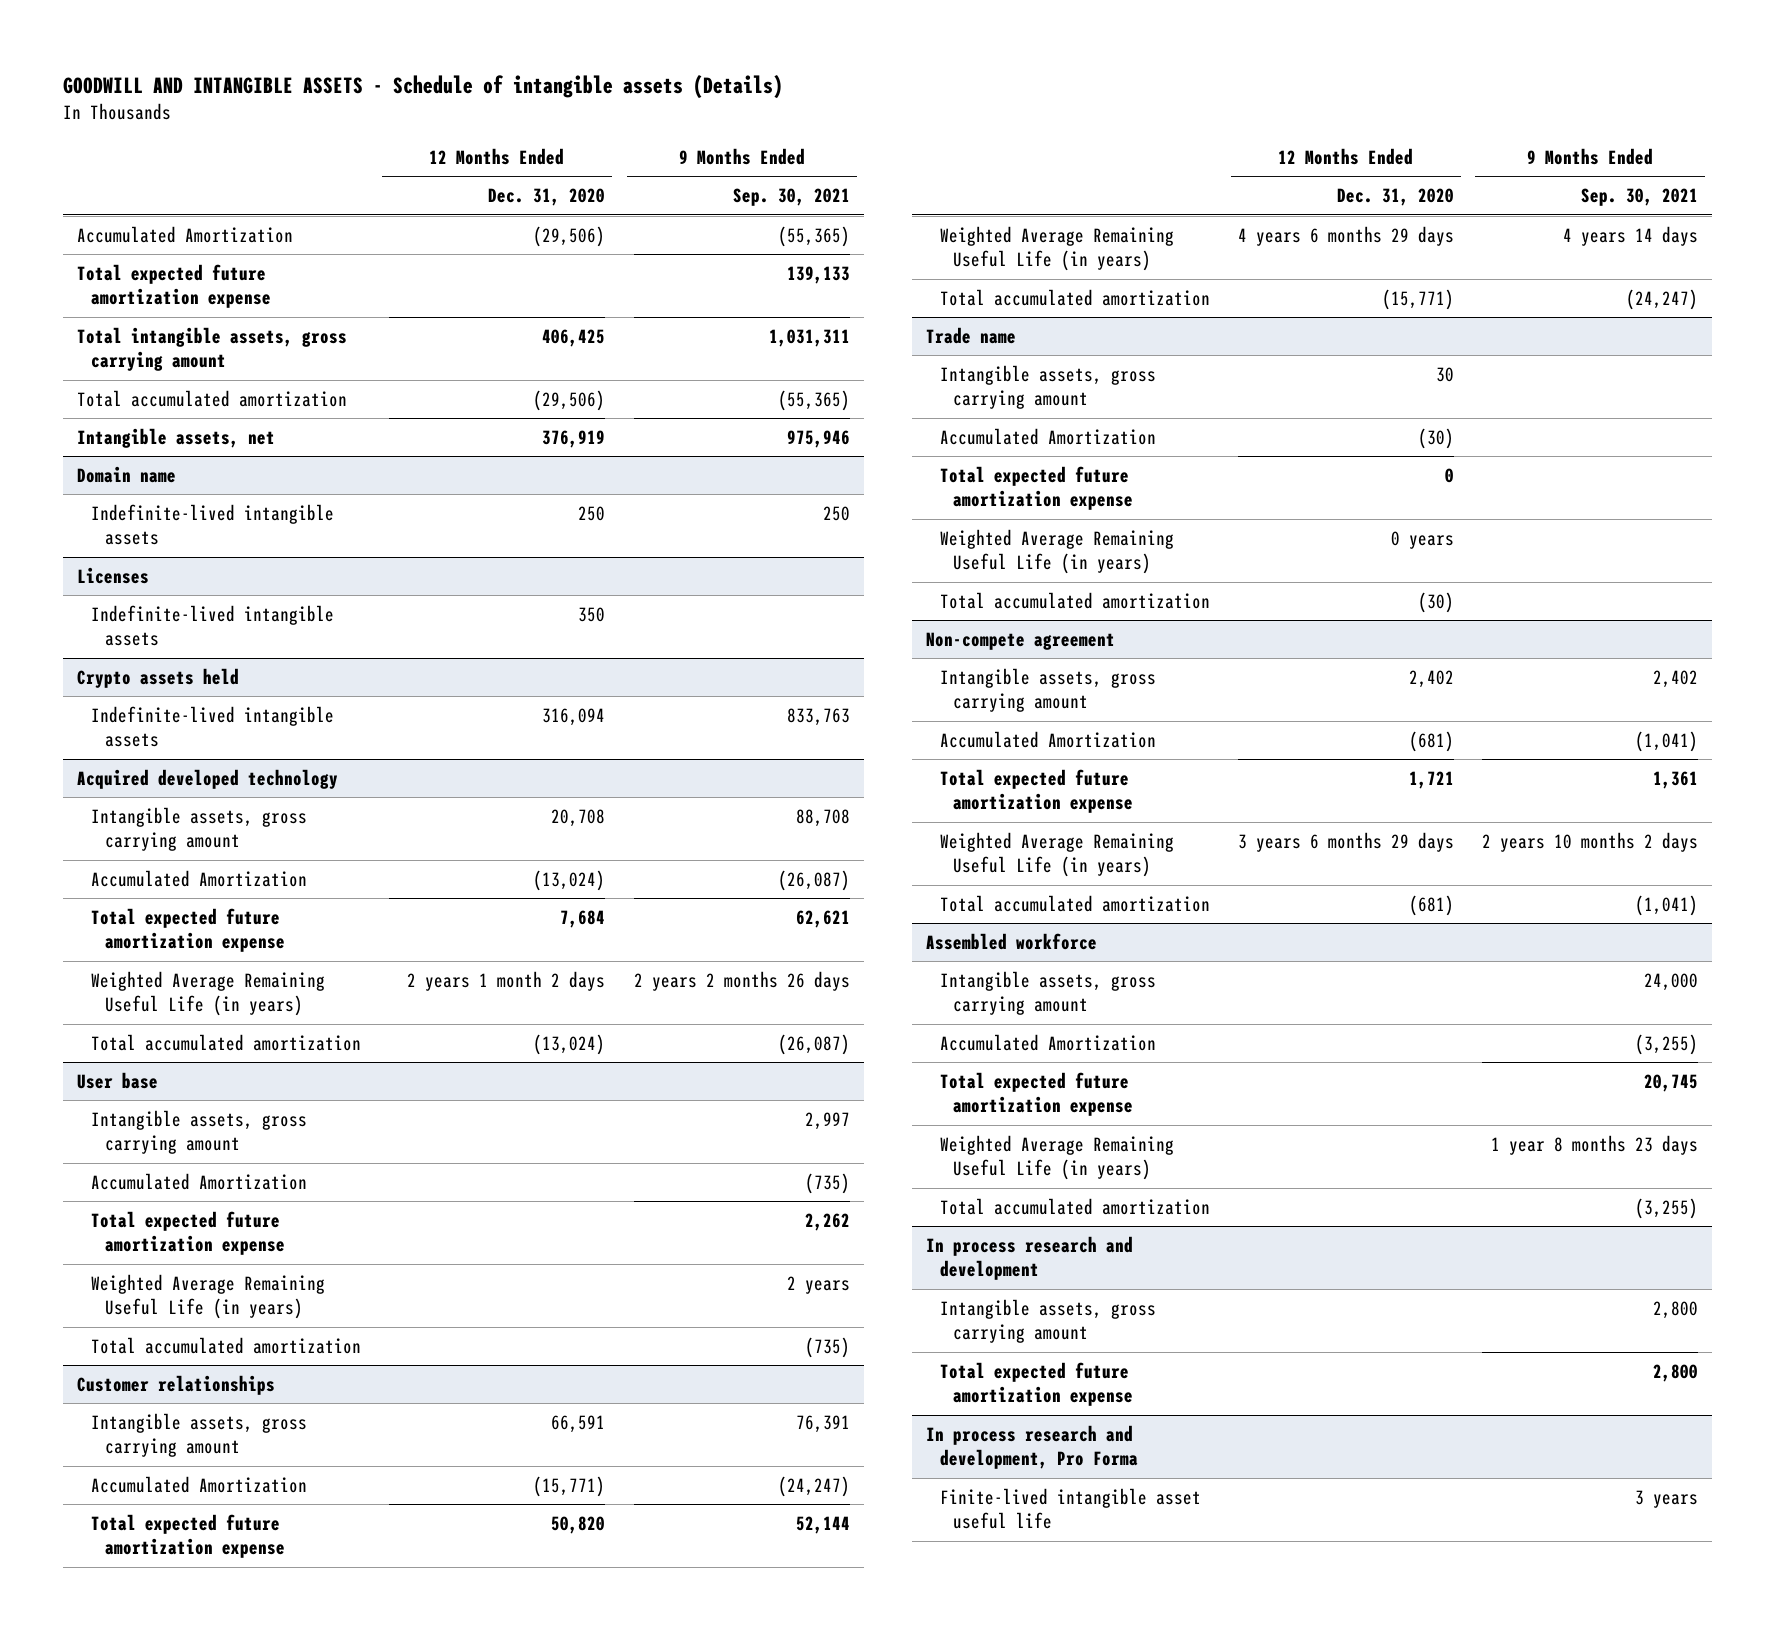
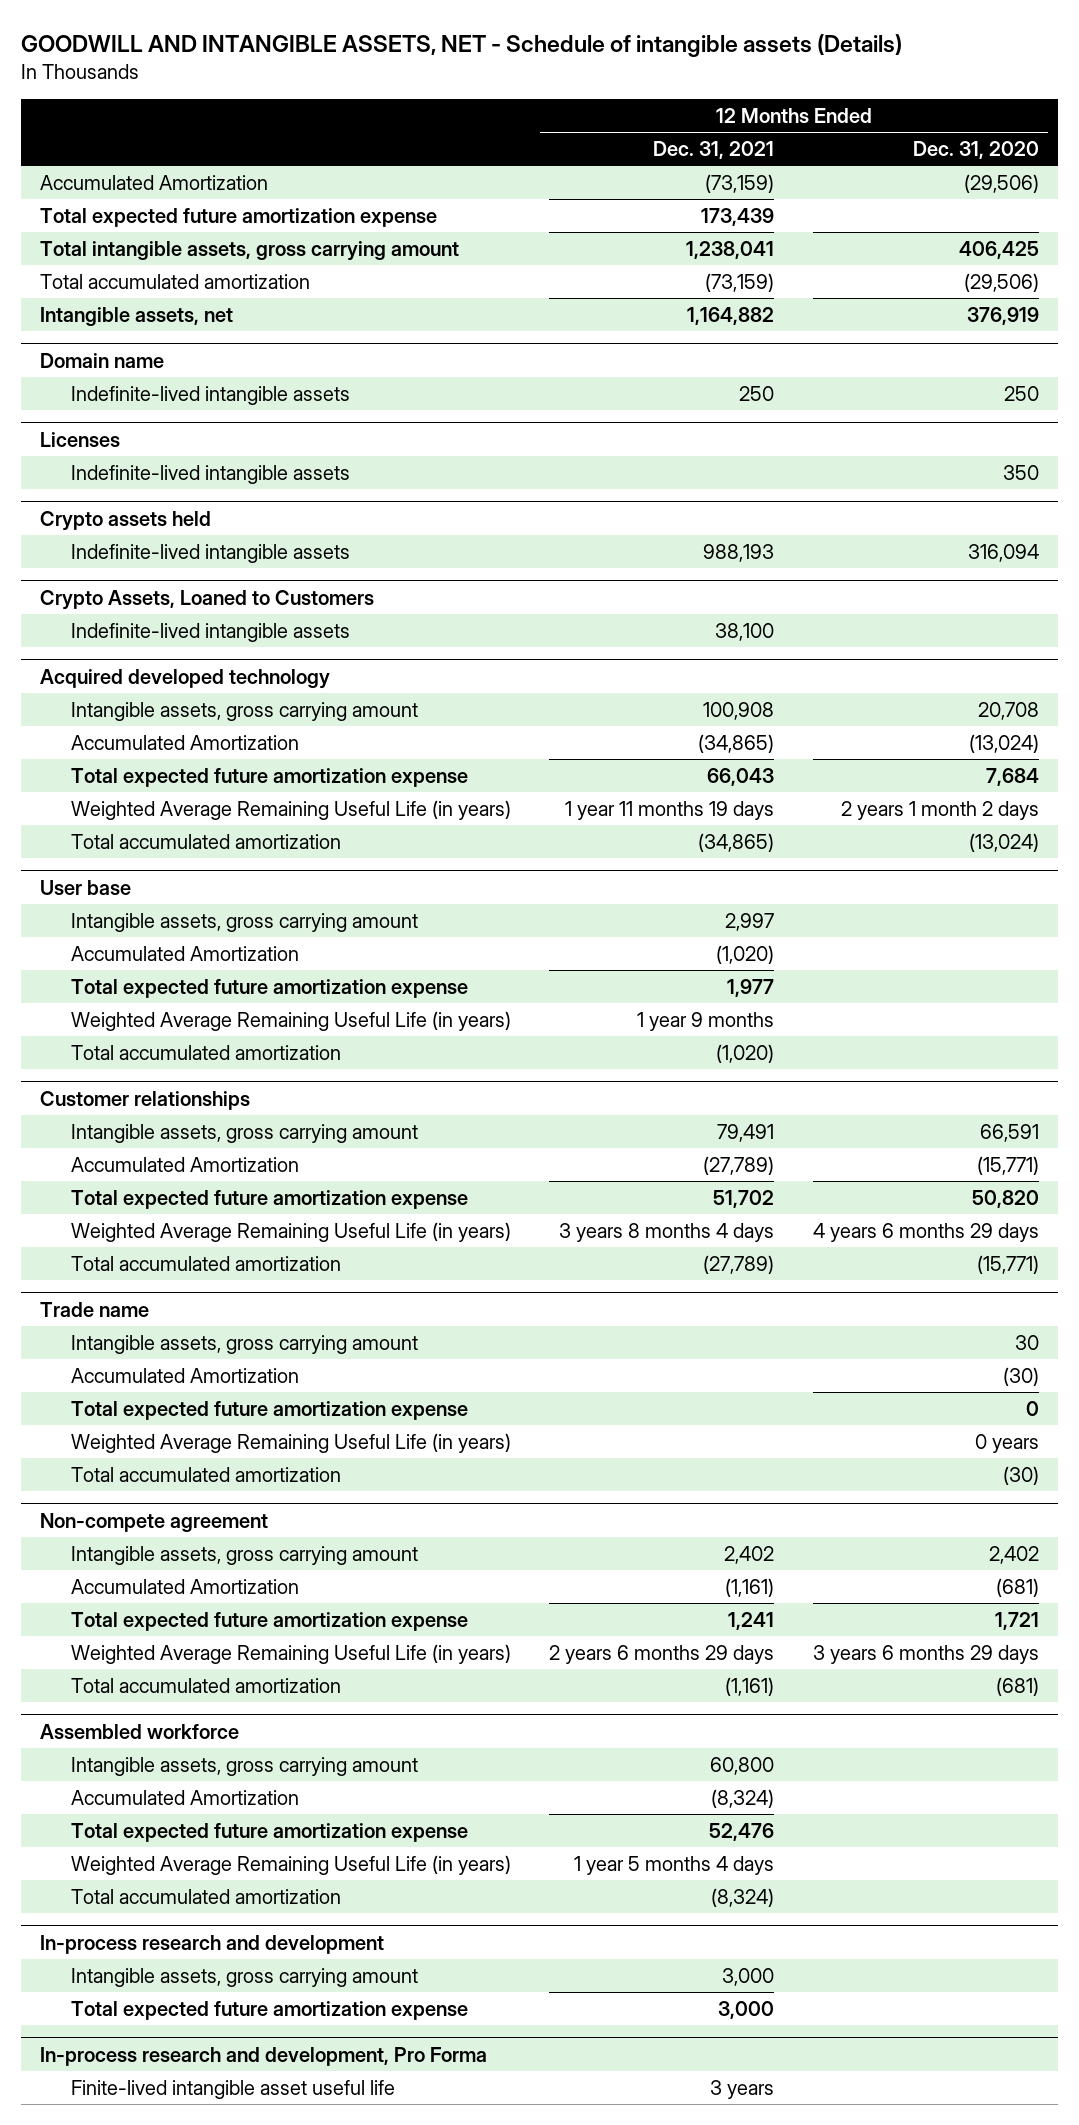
- GOODWILL AND INTANGIBLE ASSETS - Schedule of intangible assets (Details)
+ GOODWILL AND INTANGIBLE ASSETS, NET - Schedule of intangible assets (Details)
- | 12 Months Ended Dec. 31, 2020 | 9 Months Ended Sep. 30, 2021
+ | 12 Months Ended Dec. 31, 2021 | 12 Months Ended Dec. 31, 2020
+ Crypto Assets, Loaned to Customers
+ Indefinite-lived intangible assets | 38,100 |
- In process research and development
+ In-process research and development
- In process research and development, Pro Forma
+ In-process research and development, Pro Forma

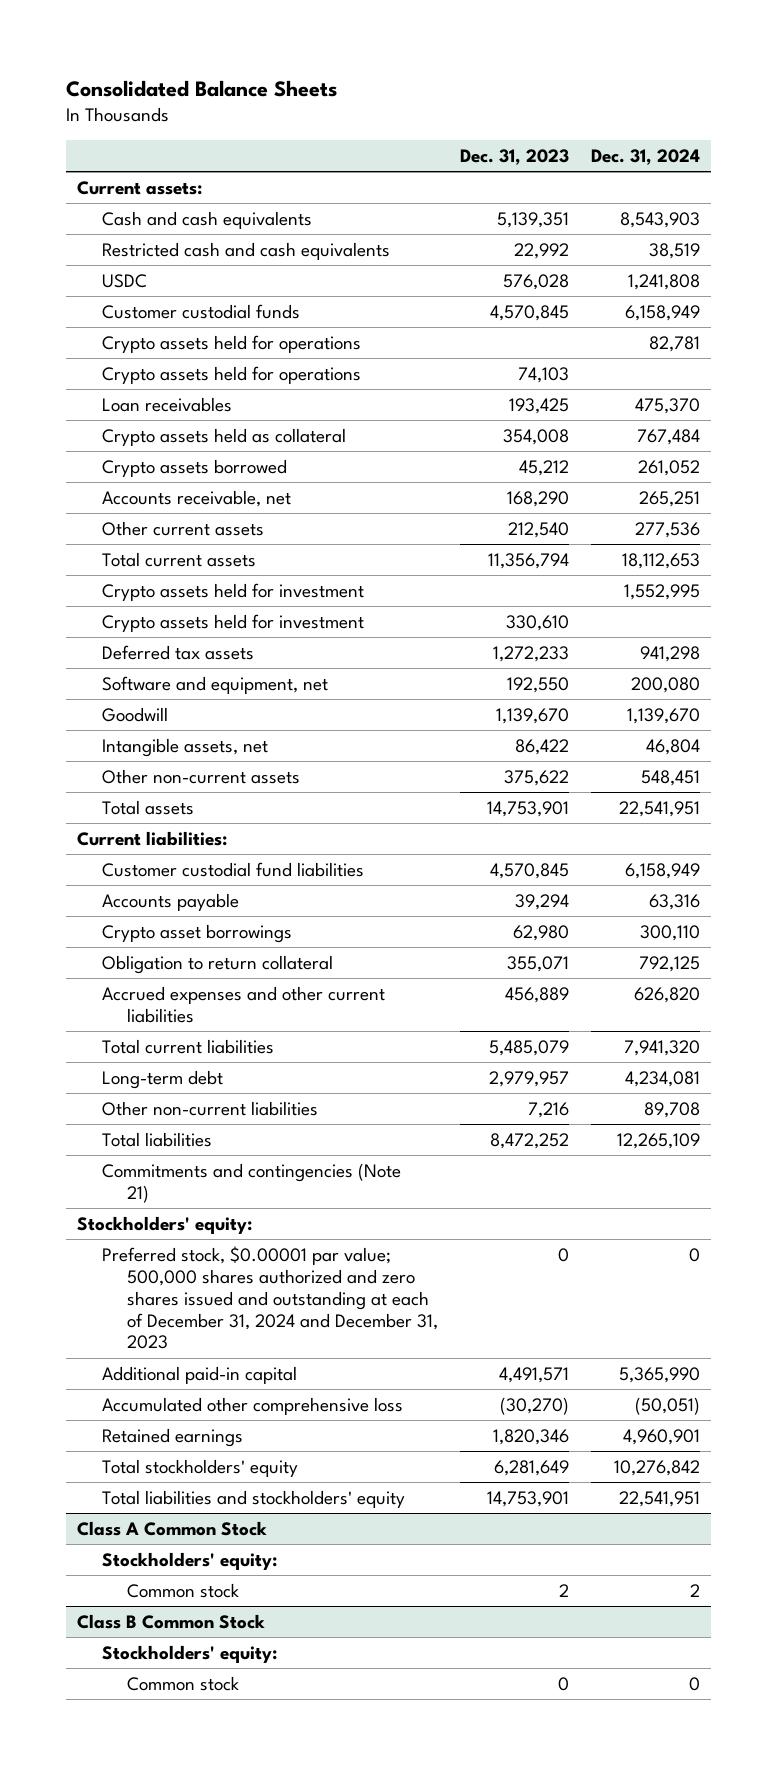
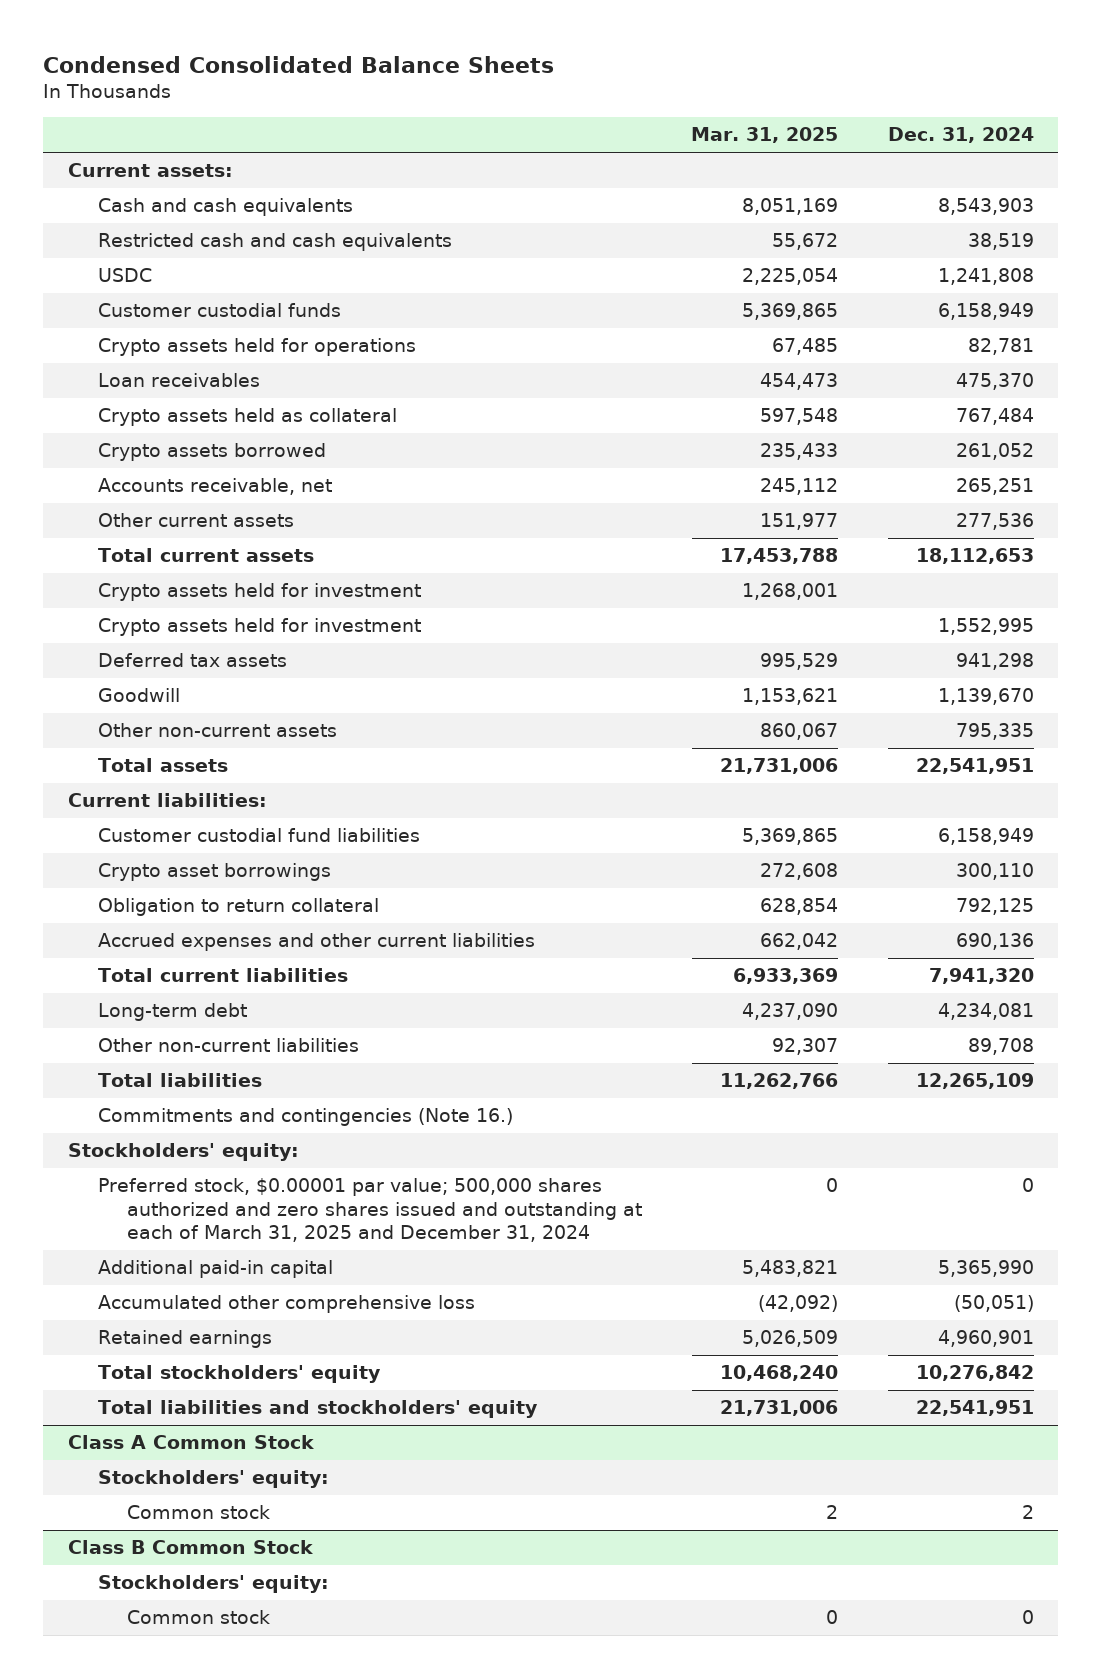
- Consolidated Balance Sheets
+ Condensed Consolidated Balance Sheets
- | Dec. 31, 2023 | Dec. 31, 2024
+ | Mar. 31, 2025 | Dec. 31, 2024
- Crypto assets held for operations | 74,103 |
moved down: Crypto assets held for investment | | 1,552,995
- Software and equipment, net | 192,550 | 200,080
- Intangible assets, net | 86,422 | 46,804
- Other non-current assets | 375,622 | 548,451
+ Other non-current assets | 860,067 | 795,335
- Accounts payable | 39,294 | 63,316
- Accrued expenses and other current liabilities | 456,889 | 626,820
+ Accrued expenses and other current liabilities | 662,042 | 690,136
- Commitments and contingencies (Note 21)
+ Commitments and contingencies (Note 16.)
- Preferred stock, $0.00001 par value; 500,000 shares authorized and zero shares issued and outstanding at each of December 31, 2024 and December 31, 2023 | 0 | 0
+ Preferred stock, $0.00001 par value; 500,000 shares authorized and zero shares issued and outstanding at each of March 31, 2025 and December 31, 2024 | 0 | 0

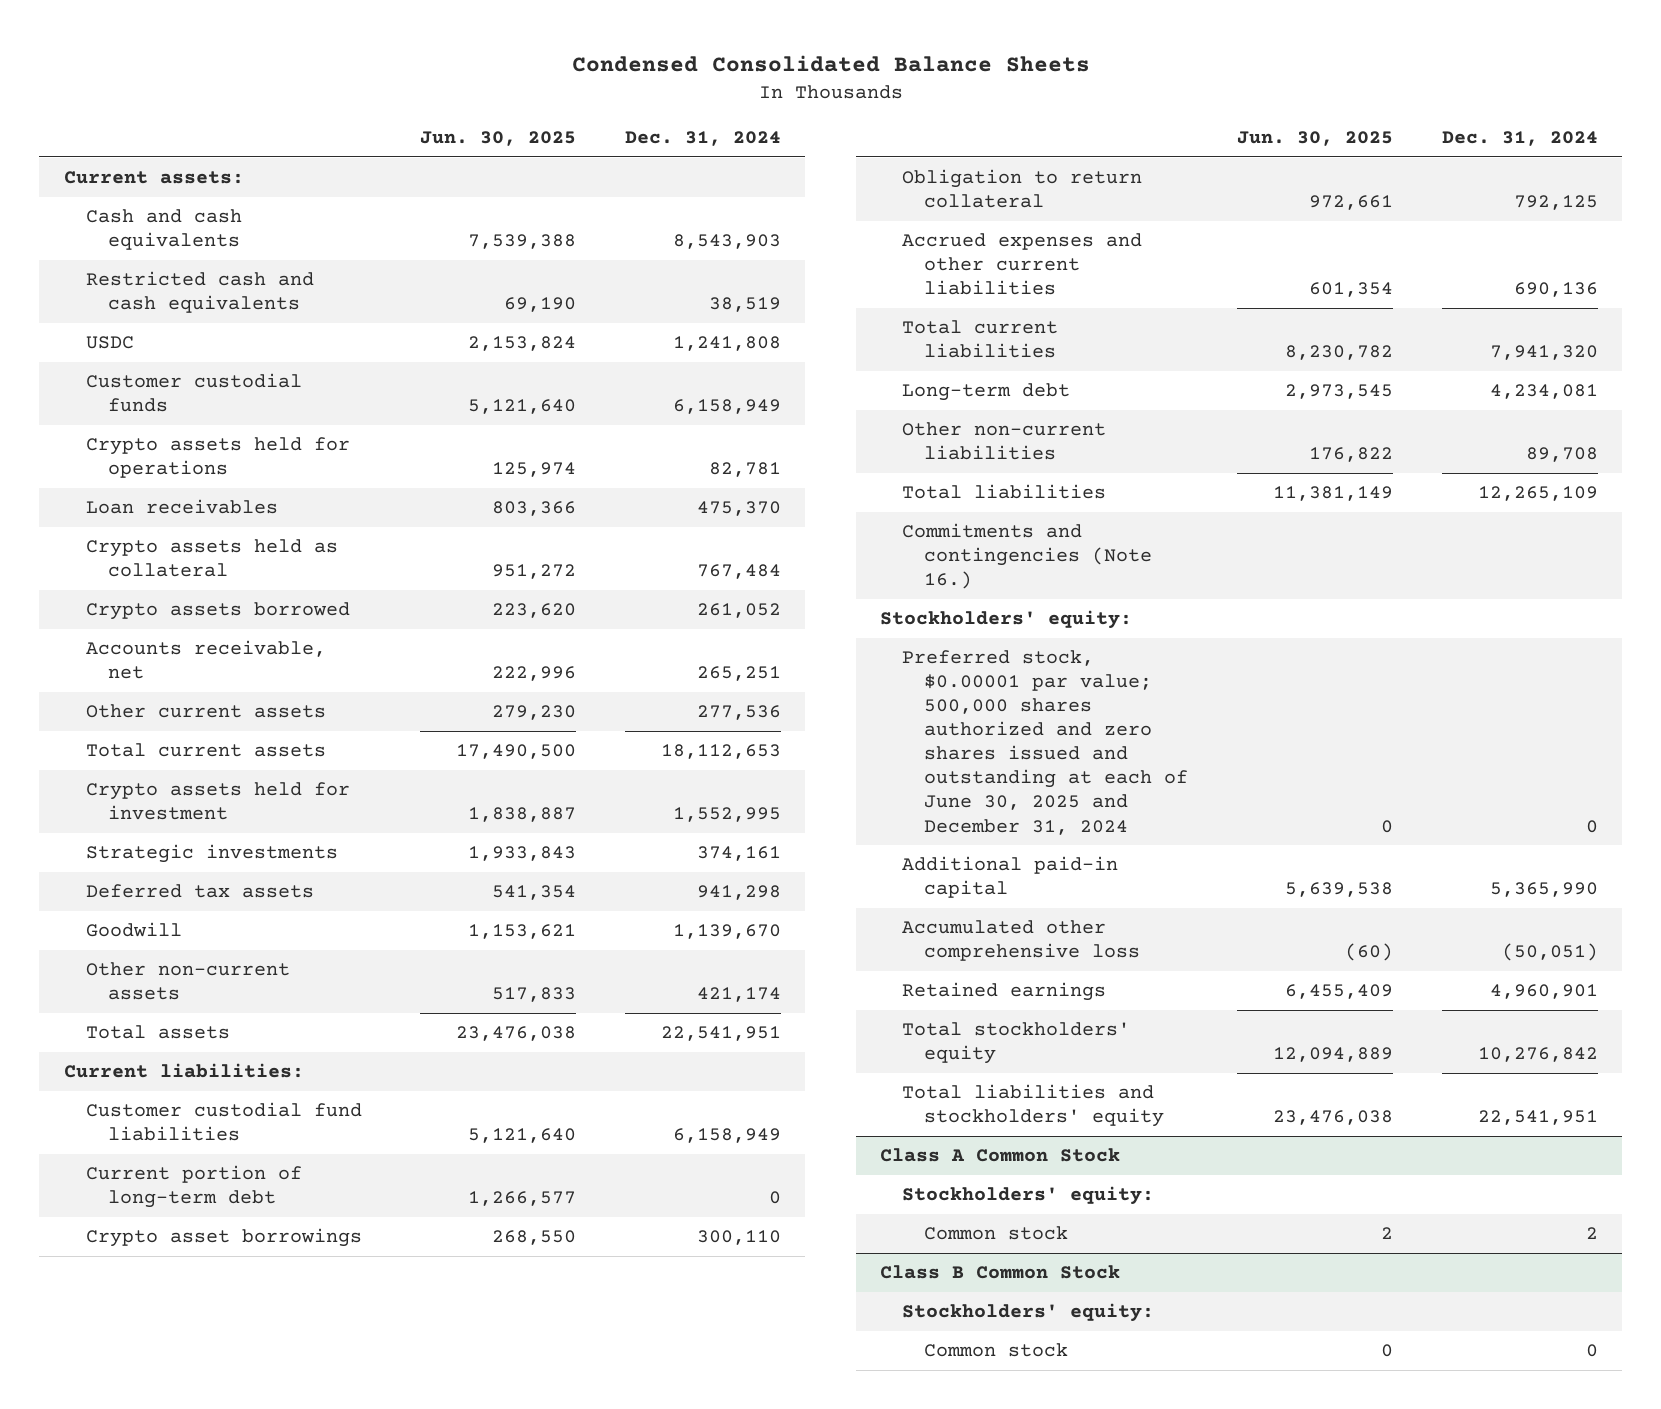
- | Mar. 31, 2025 | Dec. 31, 2024
+ | Jun. 30, 2025 | Dec. 31, 2024
- Crypto assets held for investment | 1,268,001 |
+ Strategic investments | 1,933,843 | 374,161
- Other non-current assets | 860,067 | 795,335
+ Other non-current assets | 517,833 | 421,174
+ Current portion of long-term debt | 1,266,577 | 0
- Preferred stock, $0.00001 par value; 500,000 shares authorized and zero shares issued and outstanding at each of March 31, 2025 and December 31, 2024 | 0 | 0
+ Preferred stock, $0.00001 par value; 500,000 shares authorized and zero shares issued and outstanding at each of June 30, 2025 and December 31, 2024 | 0 | 0

